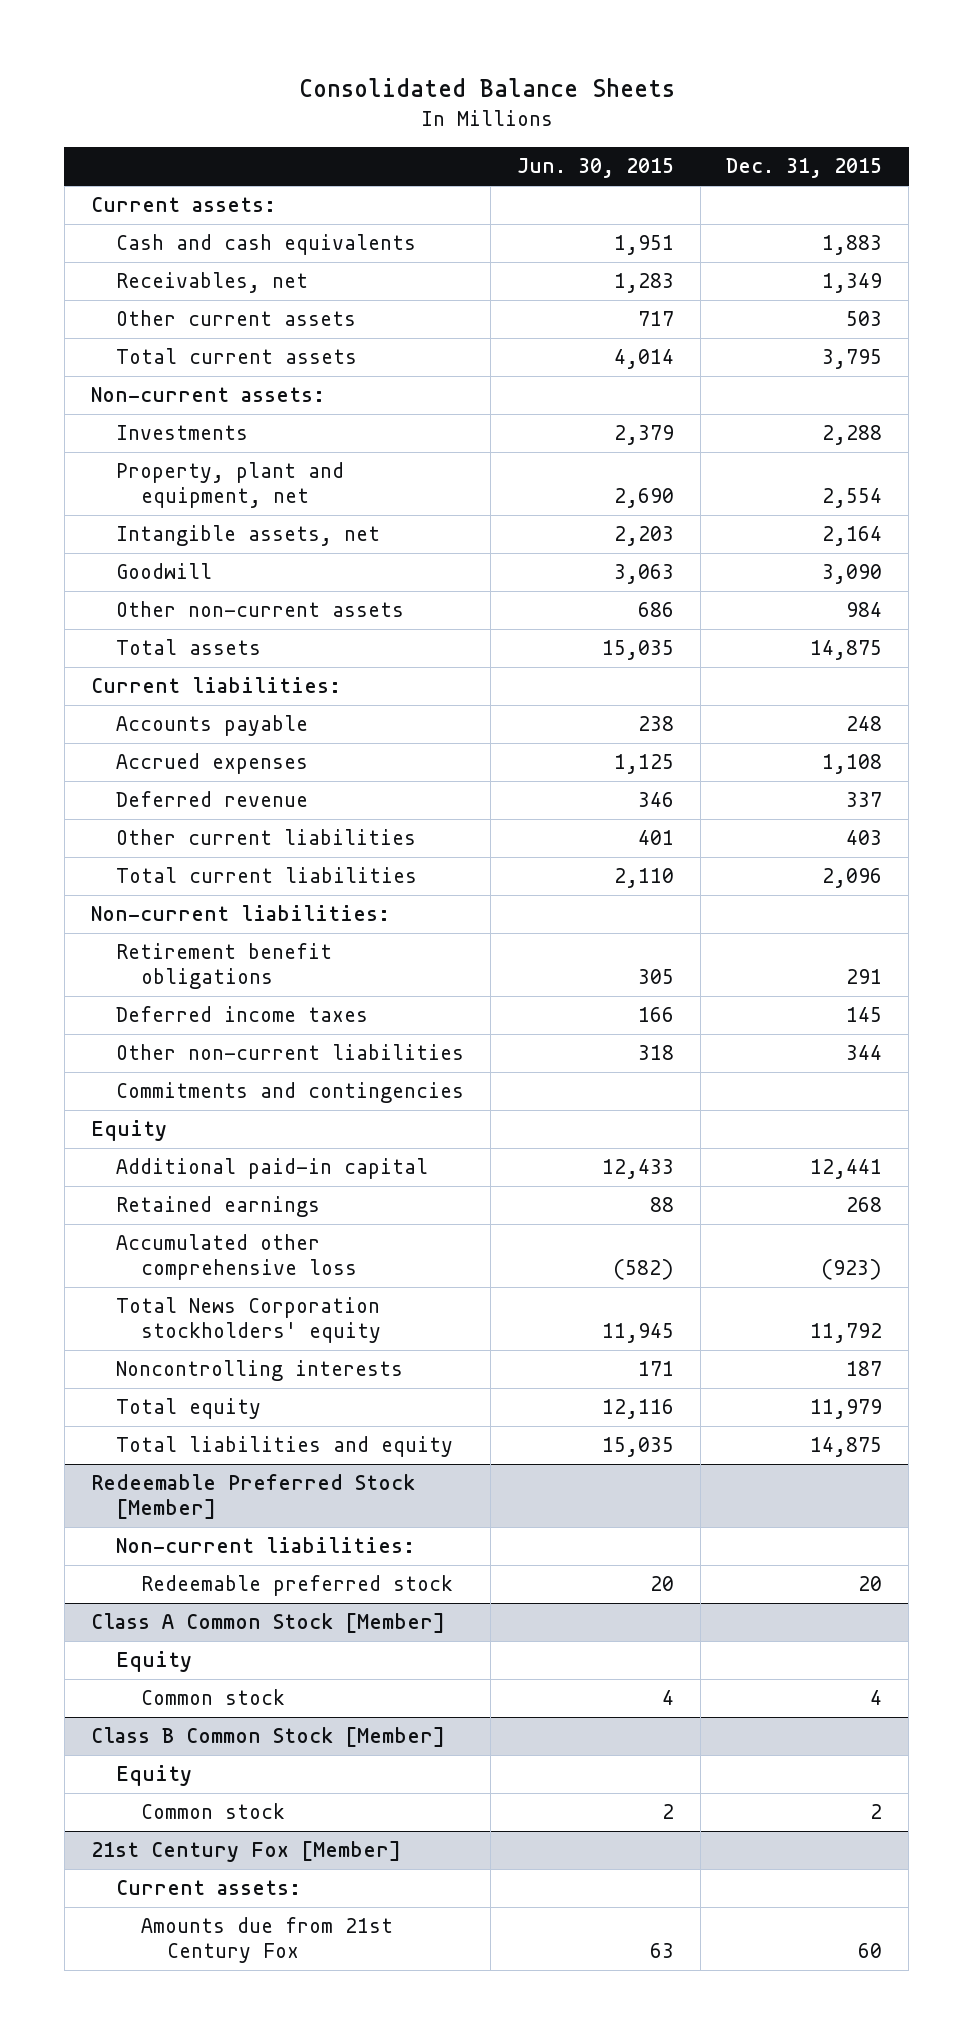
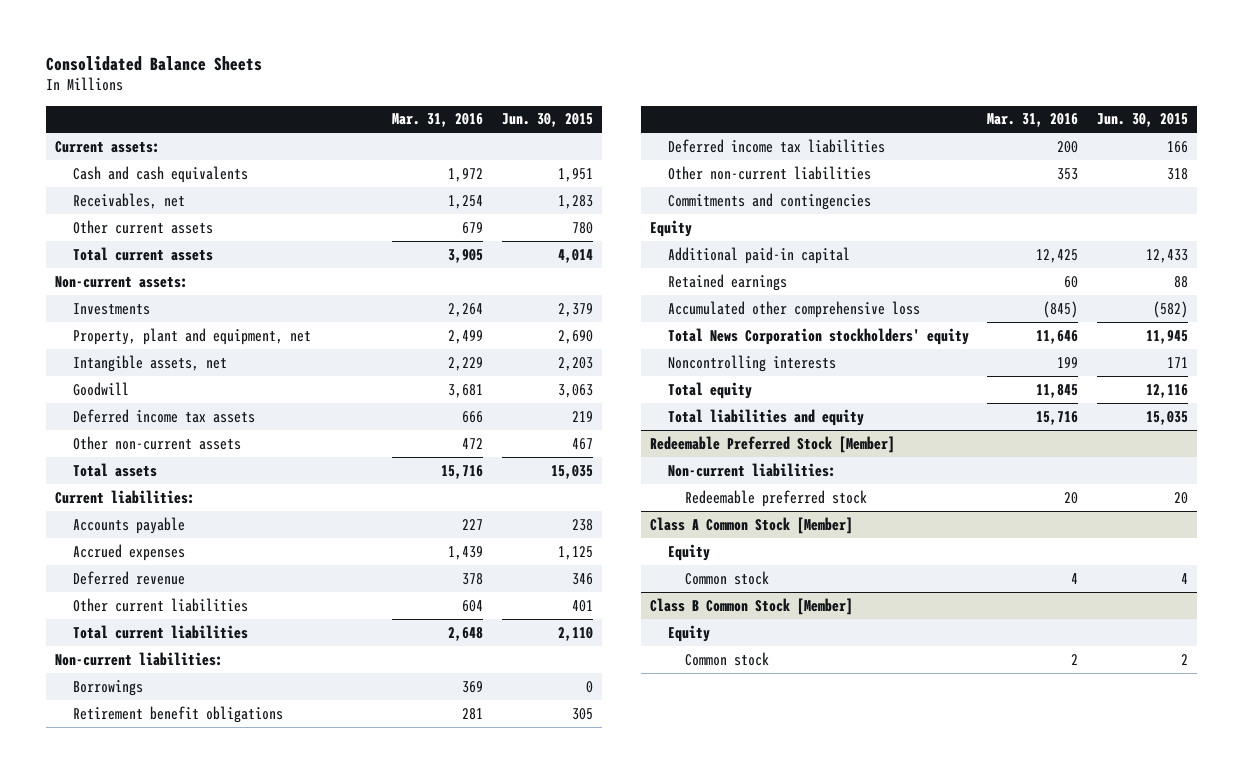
- | Jun. 30, 2015 | Dec. 31, 2015
+ | Mar. 31, 2016 | Jun. 30, 2015
- Other current assets | 717 | 503
+ Other current assets | 679 | 780
- Other non-current assets | 686 | 984
+ Deferred income tax assets | 666 | 219
+ Other non-current assets | 472 | 467
+ Borrowings | 369 | 0
- Deferred income taxes | 166 | 145
+ Deferred income tax liabilities | 200 | 166
- 21st Century Fox [Member]
- Current assets:
- Amounts due from 21st Century Fox | 63 | 60

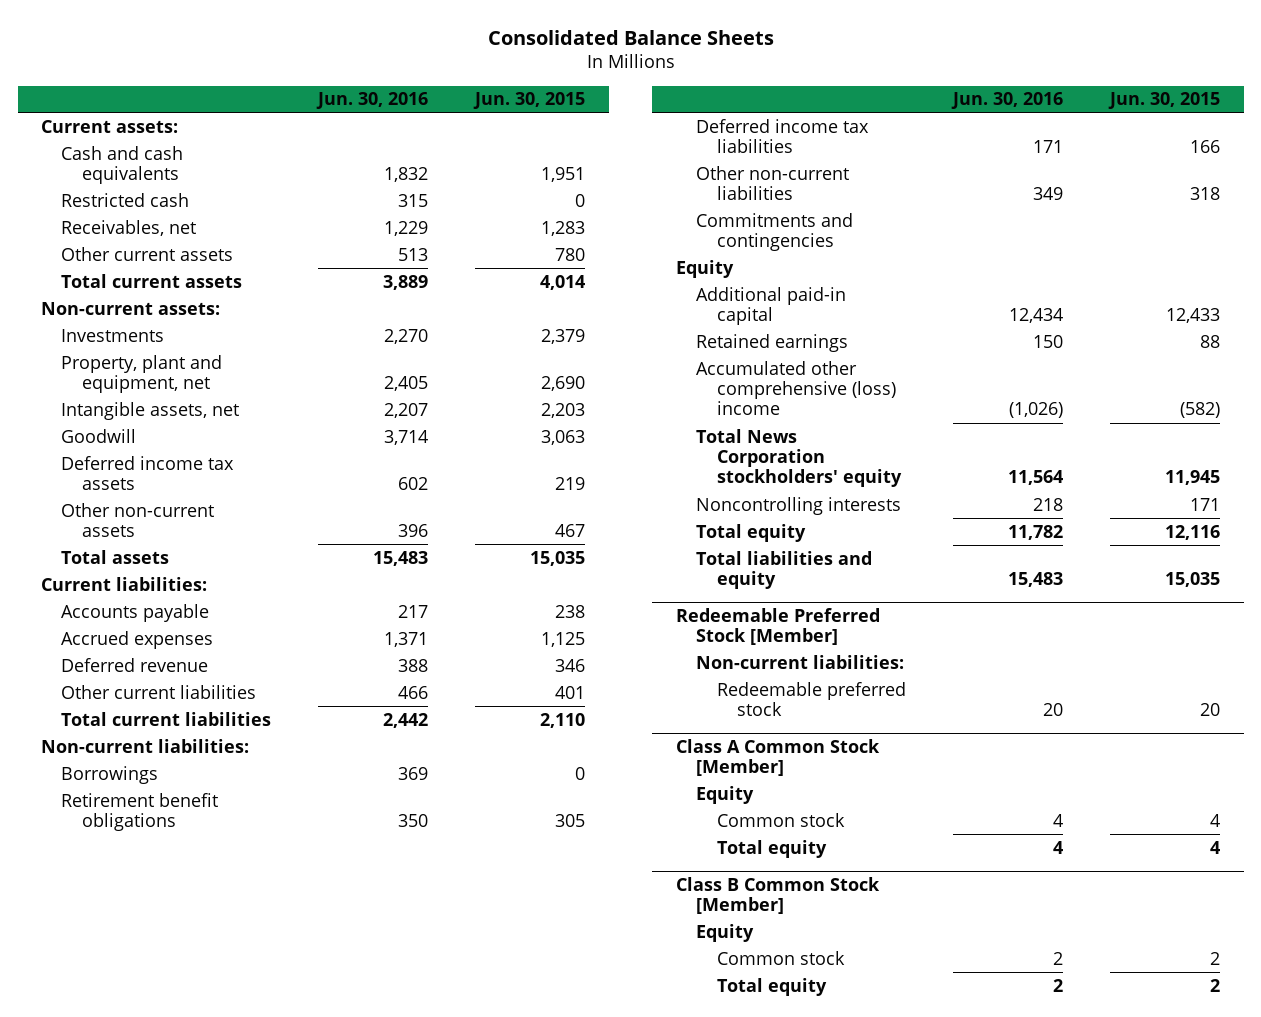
- | Mar. 31, 2016 | Jun. 30, 2015
+ | Jun. 30, 2016 | Jun. 30, 2015
+ Restricted cash | 315 | 0
- Accumulated other comprehensive loss | (845) | (582)
+ Accumulated other comprehensive (loss) income | (1,026) | (582)
@ Class A Common Stock [Member]
+ Total equity | 4 | 4
@ Class B Common Stock [Member]
+ Total equity | 2 | 2

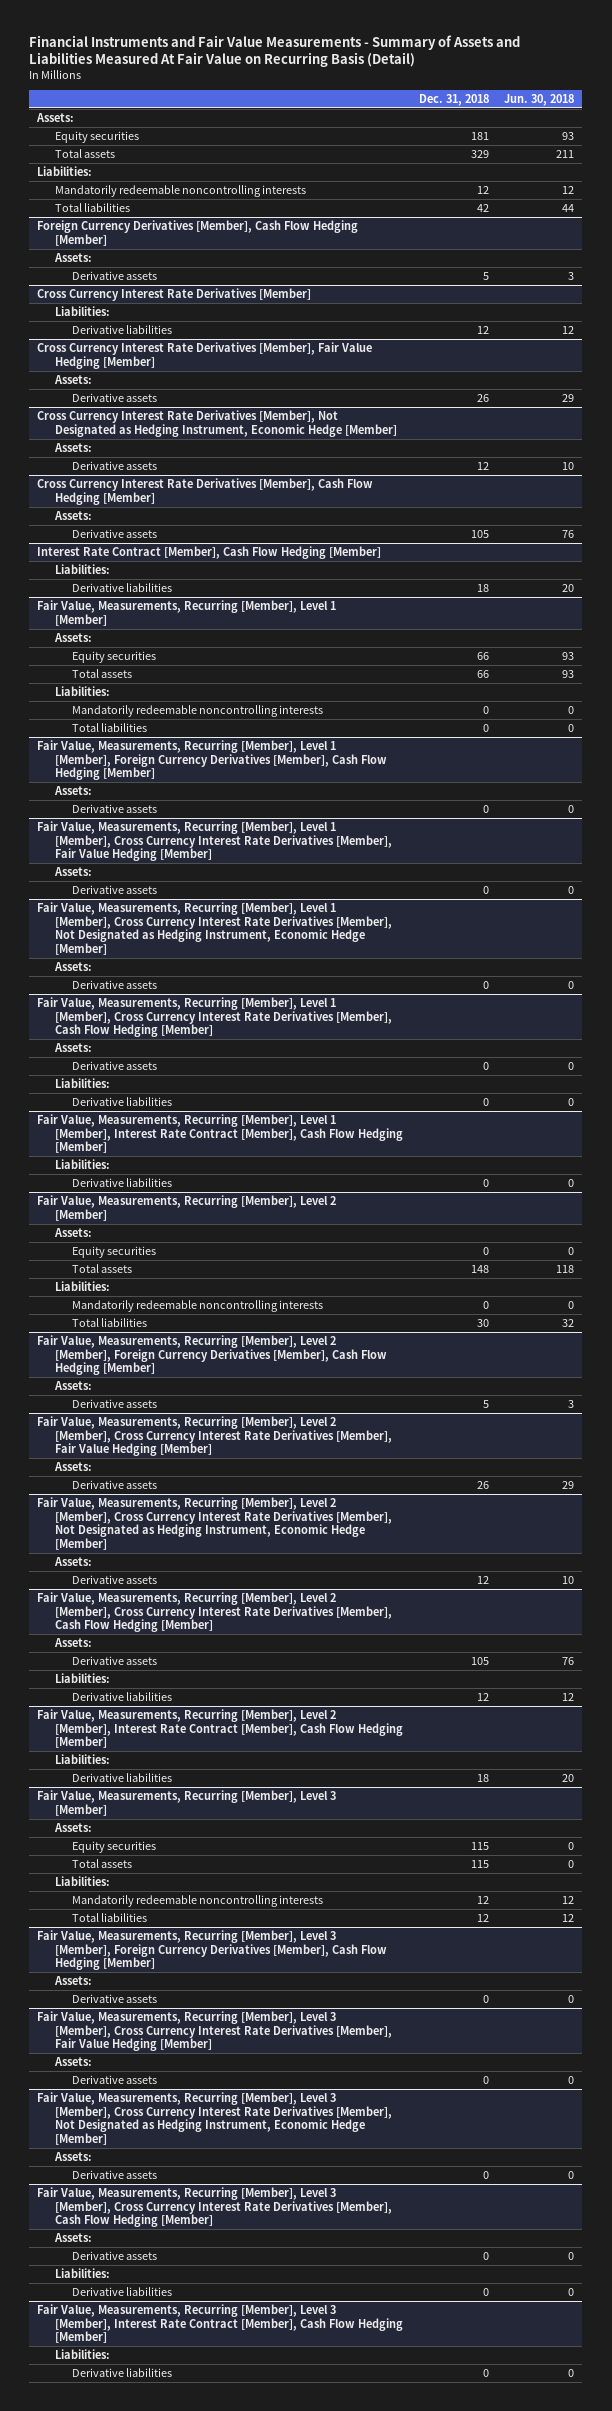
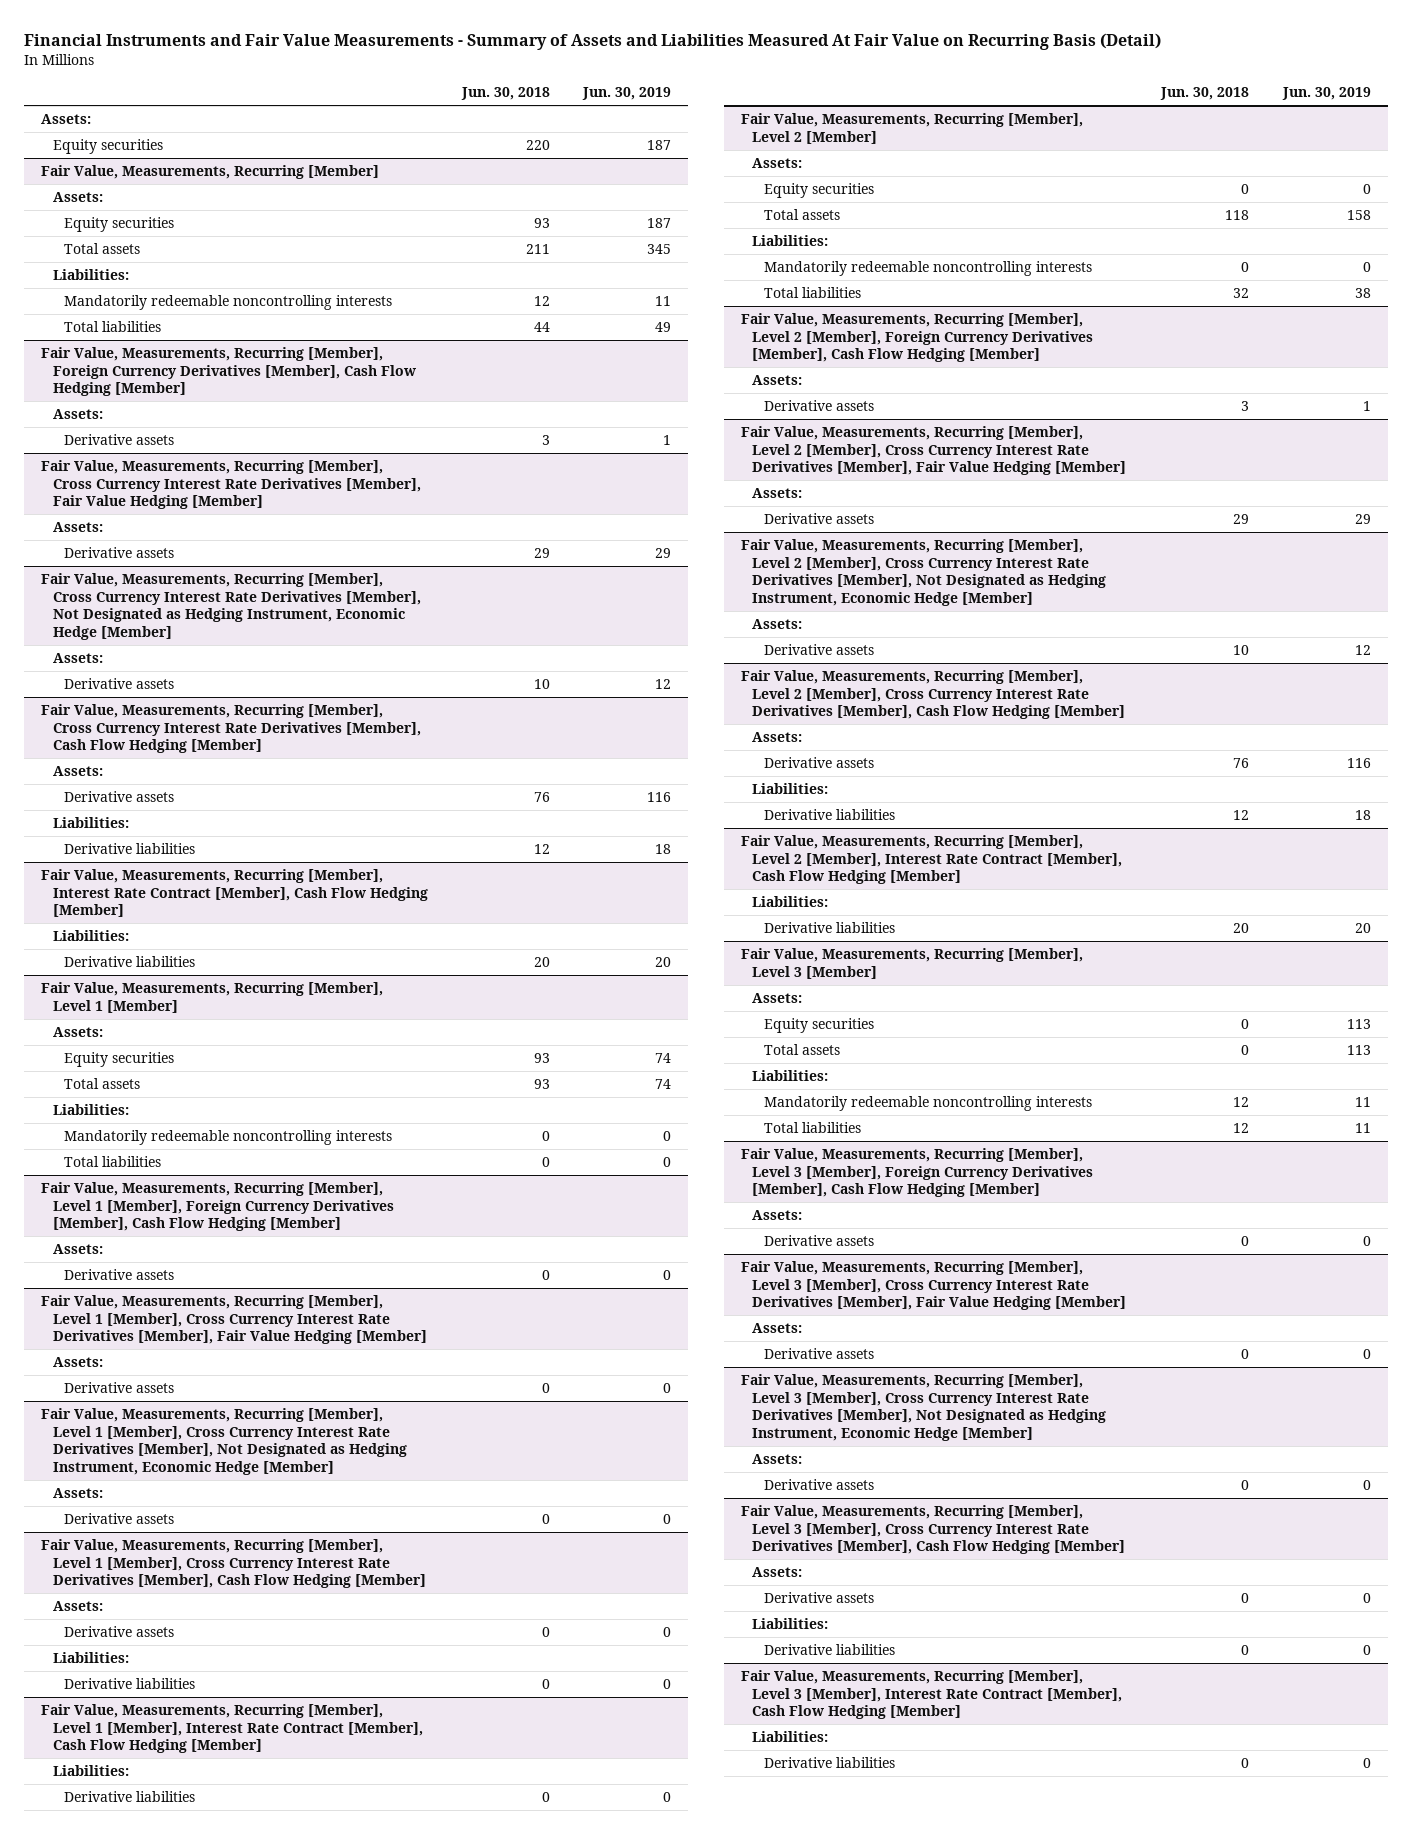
- | Dec. 31, 2018 | Jun. 30, 2018
+ | Jun. 30, 2018 | Jun. 30, 2019
+ Equity securities | 220 | 187
+ Fair Value, Measurements, Recurring [Member]
+ Assets:
- Foreign Currency Derivatives [Member], Cash Flow Hedging [Member]
+ Fair Value, Measurements, Recurring [Member], Foreign Currency Derivatives [Member], Cash Flow Hedging [Member]
- Cross Currency Interest Rate Derivatives [Member]
- Liabilities:
- Derivative liabilities | 12 | 12
- Cross Currency Interest Rate Derivatives [Member], Fair Value Hedging [Member]
+ Fair Value, Measurements, Recurring [Member], Cross Currency Interest Rate Derivatives [Member], Fair Value Hedging [Member]
- Cross Currency Interest Rate Derivatives [Member], Not Designated as Hedging Instrument, Economic Hedge [Member]
+ Fair Value, Measurements, Recurring [Member], Cross Currency Interest Rate Derivatives [Member], Not Designated as Hedging Instrument, Economic Hedge [Member]
- Cross Currency Interest Rate Derivatives [Member], Cash Flow Hedging [Member]
+ Fair Value, Measurements, Recurring [Member], Cross Currency Interest Rate Derivatives [Member], Cash Flow Hedging [Member]
- Interest Rate Contract [Member], Cash Flow Hedging [Member]
+ Derivative liabilities | 12 | 18
+ Fair Value, Measurements, Recurring [Member], Interest Rate Contract [Member], Cash Flow Hedging [Member]
+ Liabilities:

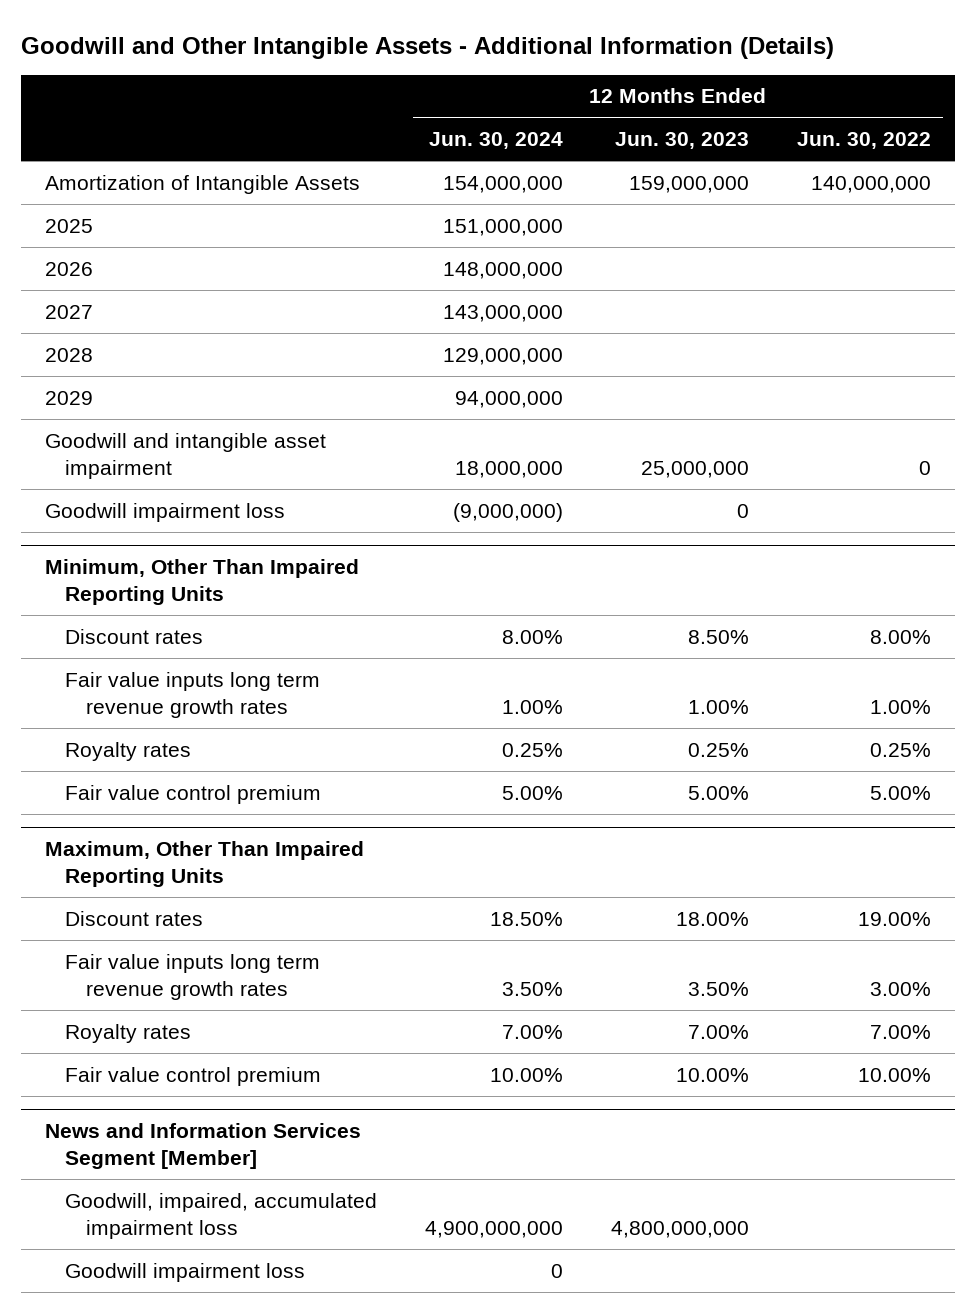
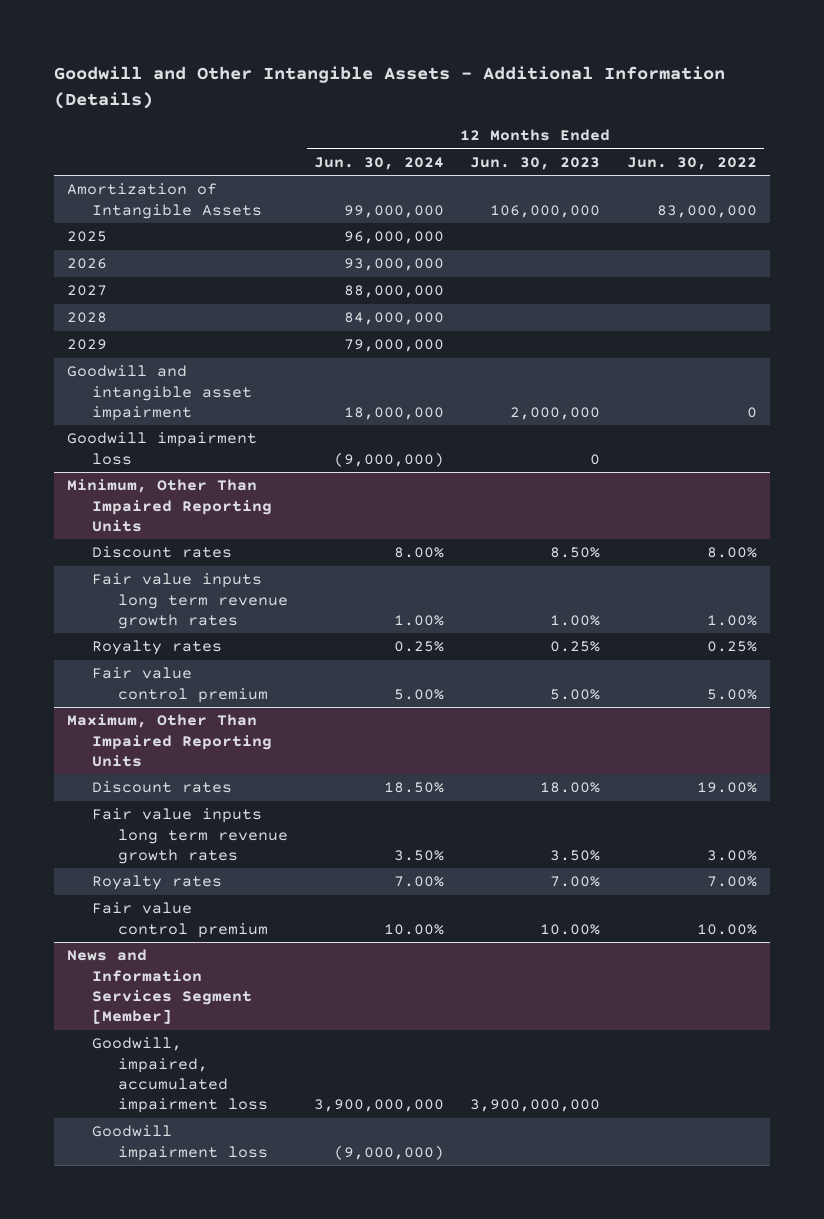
- Amortization of Intangible Assets | 154,000,000 | 159,000,000 | 140,000,000
- 2025 | 151,000,000 | |
- 2026 | 148,000,000 | |
- 2027 | 143,000,000 | |
- 2028 | 129,000,000 | |
- 2029 | 94,000,000 | |
- Goodwill and intangible asset impairment | 18,000,000 | 25,000,000 | 0
+ Amortization of Intangible Assets | 99,000,000 | 106,000,000 | 83,000,000
+ 2025 | 96,000,000 | |
+ 2026 | 93,000,000 | |
+ 2027 | 88,000,000 | |
+ 2028 | 84,000,000 | |
+ 2029 | 79,000,000 | |
+ Goodwill and intangible asset impairment | 18,000,000 | 2,000,000 | 0
@ News and Information Services Segment [Member]
- Goodwill, impaired, accumulated impairment loss | 4,900,000,000 | 4,800,000,000 |
- Goodwill impairment loss | 0 | |
+ Goodwill, impaired, accumulated impairment loss | 3,900,000,000 | 3,900,000,000 |
+ Goodwill impairment loss | (9,000,000) | |

